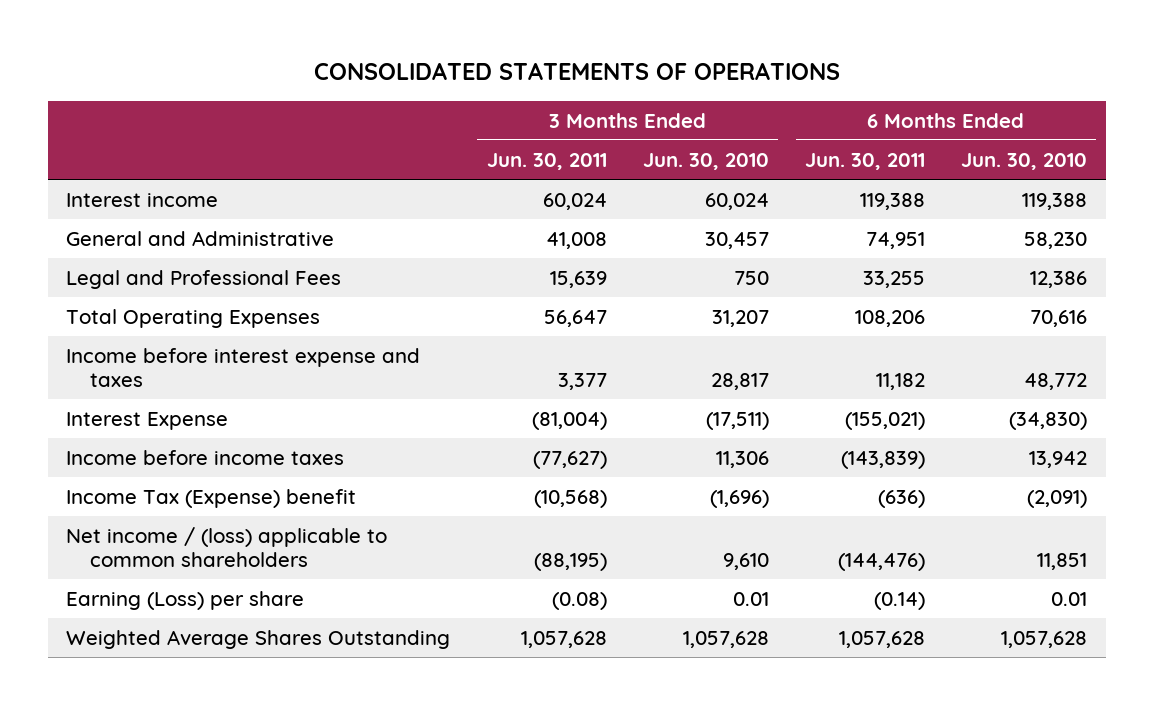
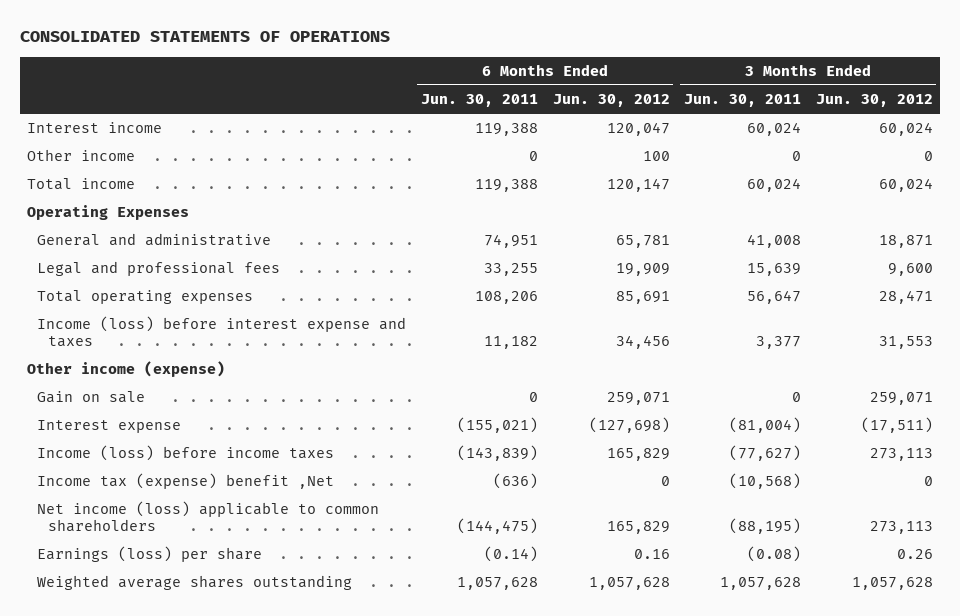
- | 3 Months Ended Jun. 30, 2011 | 3 Months Ended Jun. 30, 2010 | 6 Months Ended Jun. 30, 2011 | 6 Months Ended Jun. 30, 2010
+ | 6 Months Ended Jun. 30, 2011 | 6 Months Ended Jun. 30, 2012 | 3 Months Ended Jun. 30, 2011 | 3 Months Ended Jun. 30, 2012
- General and Administrative | 41,008 | 30,457 | 74,951 | 58,230
- Legal and Professional Fees | 15,639 | 750 | 33,255 | 12,386
- Total Operating Expenses | 56,647 | 31,207 | 108,206 | 70,616
- Income before interest expense and taxes | 3,377 | 28,817 | 11,182 | 48,772
- Interest Expense | (81,004) | (17,511) | (155,021) | (34,830)
- Income before income taxes | (77,627) | 11,306 | (143,839) | 13,942
- Income Tax (Expense) benefit | (10,568) | (1,696) | (636) | (2,091)
- Net income / (loss) applicable to common shareholders | (88,195) | 9,610 | (144,476) | 11,851
- Earning (Loss) per share | (0.08) | 0.01 | (0.14) | 0.01
- Weighted Average Shares Outstanding | 1,057,628 | 1,057,628 | 1,057,628 | 1,057,628
+ Other income | 0 | 100 | 0 | 0
+ Total income | 119,388 | 120,147 | 60,024 | 60,024
+ Operating Expenses
+ General and administrative | 74,951 | 65,781 | 41,008 | 18,871
+ Legal and professional fees | 33,255 | 19,909 | 15,639 | 9,600
+ Total operating expenses | 108,206 | 85,691 | 56,647 | 28,471
+ Income (loss) before interest expense and taxes | 11,182 | 34,456 | 3,377 | 31,553
+ Other income (expense)
+ Gain on sale | 0 | 259,071 | 0 | 259,071
+ Interest expense | (155,021) | (127,698) | (81,004) | (17,511)
+ Income (loss) before income taxes | (143,839) | 165,829 | (77,627) | 273,113
+ Income tax (expense) benefit ,Net | (636) | 0 | (10,568) | 0
+ Net income (loss) applicable to common shareholders | (144,475) | 165,829 | (88,195) | 273,113
+ Earnings (loss) per share | (0.14) | 0.16 | (0.08) | 0.26
+ Weighted average shares outstanding | 1,057,628 | 1,057,628 | 1,057,628 | 1,057,628

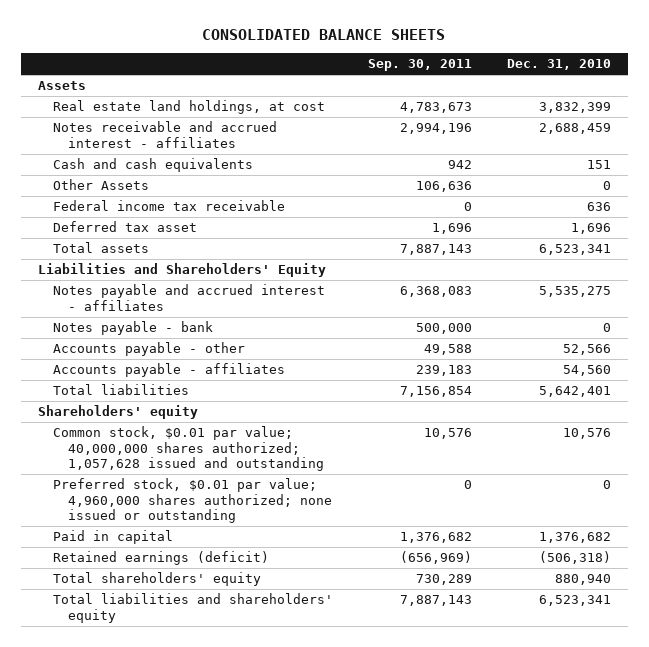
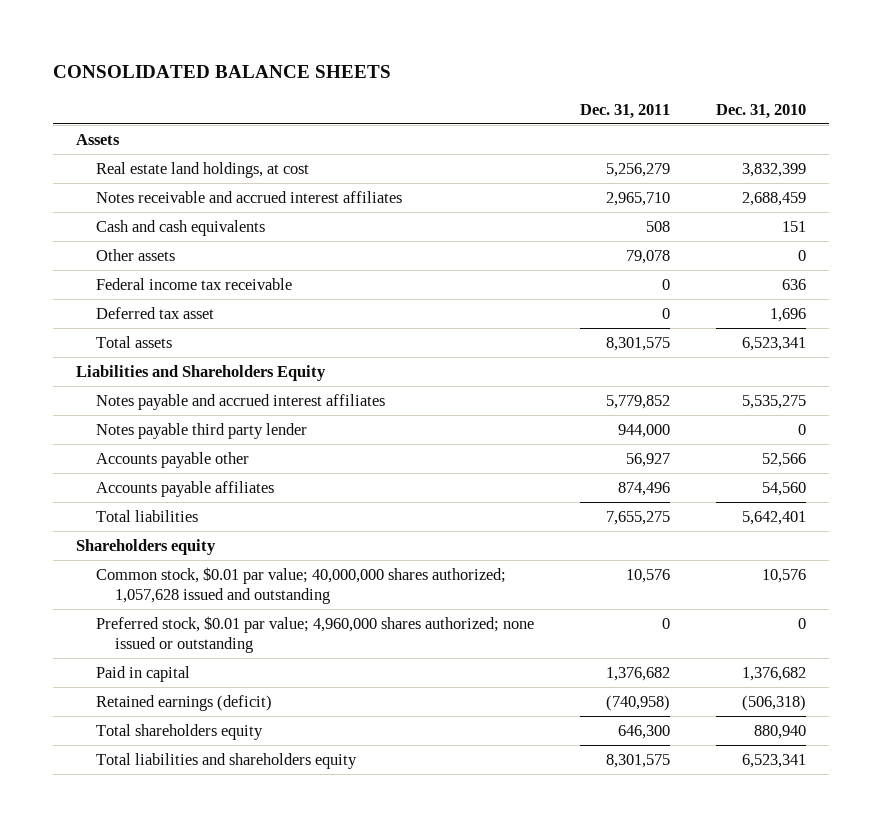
- | Sep. 30, 2011 | Dec. 31, 2010
+ | Dec. 31, 2011 | Dec. 31, 2010
- Notes receivable and accrued interest - affiliates | 2,994,196 | 2,688,459
+ Notes receivable and accrued interest affiliates | 2,965,710 | 2,688,459
- Other Assets | 106,636 | 0
+ Other assets | 79,078 | 0
- Liabilities and Shareholders' Equity
- Notes payable and accrued interest - affiliates | 6,368,083 | 5,535,275
- Notes payable - bank | 500,000 | 0
- Accounts payable - other | 49,588 | 52,566
- Accounts payable - affiliates | 239,183 | 54,560
+ Liabilities and Shareholders Equity
+ Notes payable and accrued interest affiliates | 5,779,852 | 5,535,275
+ Notes payable third party lender | 944,000 | 0
+ Accounts payable other | 56,927 | 52,566
+ Accounts payable affiliates | 874,496 | 54,560
- Shareholders' equity
+ Shareholders equity
- Total shareholders' equity | 730,289 | 880,940
- Total liabilities and shareholders' equity | 7,887,143 | 6,523,341
+ Total shareholders equity | 646,300 | 880,940
+ Total liabilities and shareholders equity | 8,301,575 | 6,523,341

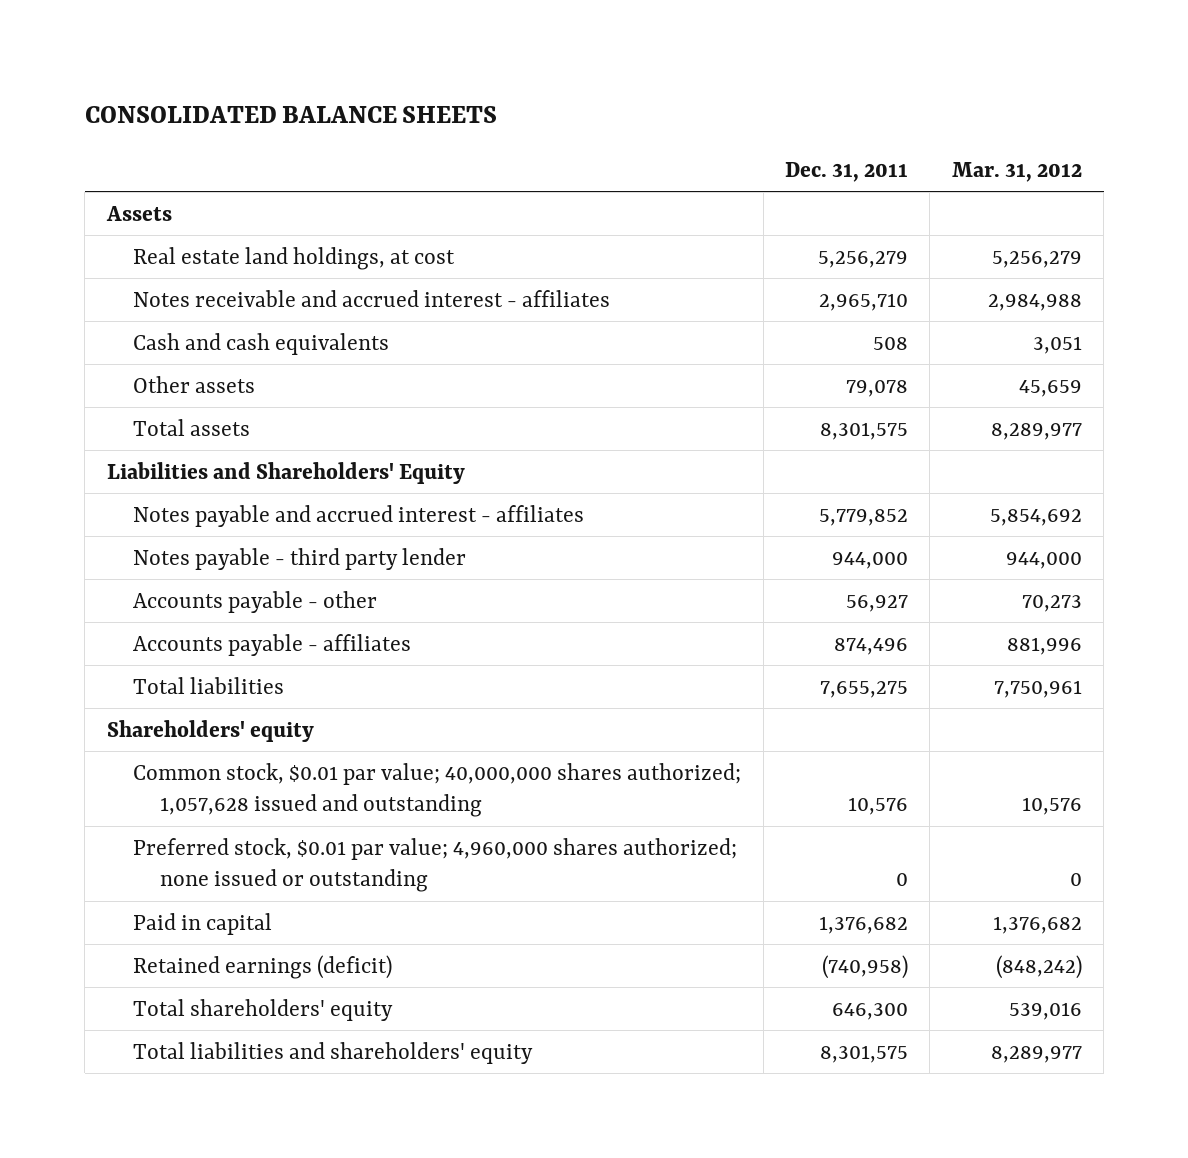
- | Dec. 31, 2011 | Dec. 31, 2010
+ | Dec. 31, 2011 | Mar. 31, 2012
- Notes receivable and accrued interest affiliates | 2,965,710 | 2,688,459
+ Notes receivable and accrued interest - affiliates | 2,965,710 | 2,984,988
- Federal income tax receivable | 0 | 636
- Deferred tax asset | 0 | 1,696
- Liabilities and Shareholders Equity
- Notes payable and accrued interest affiliates | 5,779,852 | 5,535,275
- Notes payable third party lender | 944,000 | 0
- Accounts payable other | 56,927 | 52,566
- Accounts payable affiliates | 874,496 | 54,560
+ Liabilities and Shareholders' Equity
+ Notes payable and accrued interest - affiliates | 5,779,852 | 5,854,692
+ Notes payable - third party lender | 944,000 | 944,000
+ Accounts payable - other | 56,927 | 70,273
+ Accounts payable - affiliates | 874,496 | 881,996
- Shareholders equity
+ Shareholders' equity
- Total shareholders equity | 646,300 | 880,940
- Total liabilities and shareholders equity | 8,301,575 | 6,523,341
+ Total shareholders' equity | 646,300 | 539,016
+ Total liabilities and shareholders' equity | 8,301,575 | 8,289,977

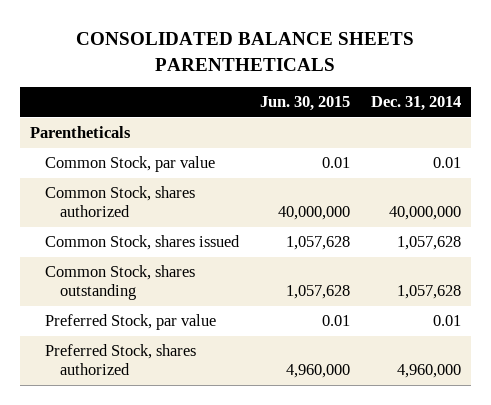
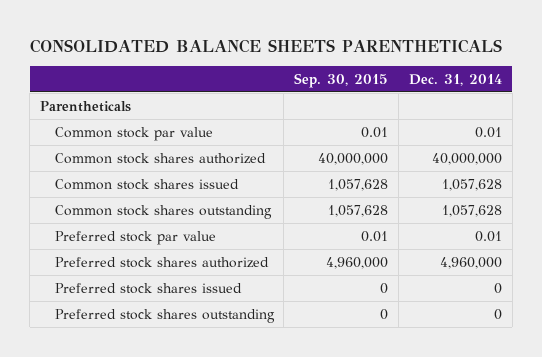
- | Jun. 30, 2015 | Dec. 31, 2014
+ | Sep. 30, 2015 | Dec. 31, 2014
- Common Stock, par value | 0.01 | 0.01
- Common Stock, shares authorized | 40,000,000 | 40,000,000
- Common Stock, shares issued | 1,057,628 | 1,057,628
- Common Stock, shares outstanding | 1,057,628 | 1,057,628
- Preferred Stock, par value | 0.01 | 0.01
- Preferred Stock, shares authorized | 4,960,000 | 4,960,000
+ Common stock par value | 0.01 | 0.01
+ Common stock shares authorized | 40,000,000 | 40,000,000
+ Common stock shares issued | 1,057,628 | 1,057,628
+ Common stock shares outstanding | 1,057,628 | 1,057,628
+ Preferred stock par value | 0.01 | 0.01
+ Preferred stock shares authorized | 4,960,000 | 4,960,000
+ Preferred stock shares issued | 0 | 0
+ Preferred stock shares outstanding | 0 | 0

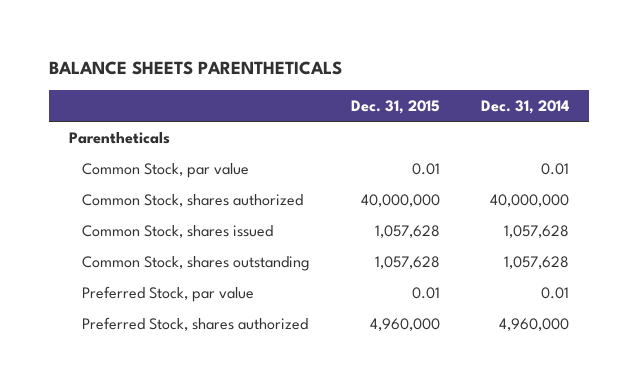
- CONSOLIDATED BALANCE SHEETS PARENTHETICALS
+ BALANCE SHEETS PARENTHETICALS
- | Sep. 30, 2015 | Dec. 31, 2014
+ | Dec. 31, 2015 | Dec. 31, 2014
- Common stock par value | 0.01 | 0.01
- Common stock shares authorized | 40,000,000 | 40,000,000
- Common stock shares issued | 1,057,628 | 1,057,628
- Common stock shares outstanding | 1,057,628 | 1,057,628
- Preferred stock par value | 0.01 | 0.01
- Preferred stock shares authorized | 4,960,000 | 4,960,000
- Preferred stock shares issued | 0 | 0
- Preferred stock shares outstanding | 0 | 0
+ Common Stock, par value | 0.01 | 0.01
+ Common Stock, shares authorized | 40,000,000 | 40,000,000
+ Common Stock, shares issued | 1,057,628 | 1,057,628
+ Common Stock, shares outstanding | 1,057,628 | 1,057,628
+ Preferred Stock, par value | 0.01 | 0.01
+ Preferred Stock, shares authorized | 4,960,000 | 4,960,000

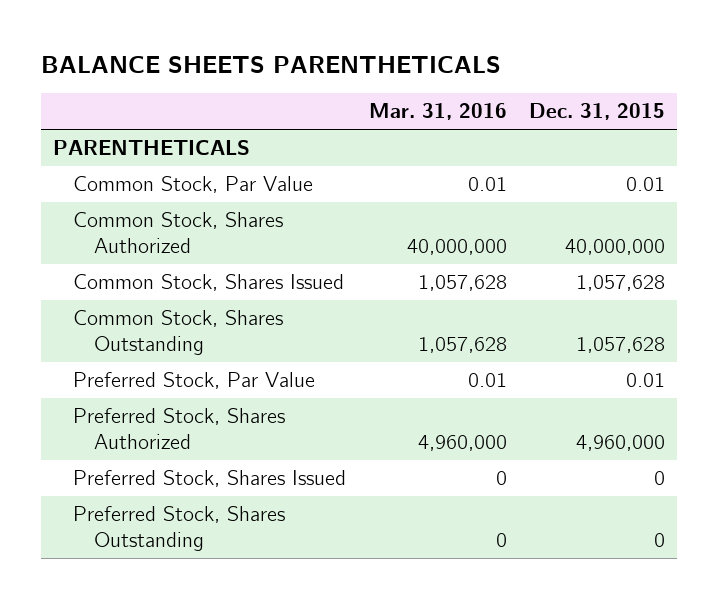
- | Dec. 31, 2015 | Dec. 31, 2014
+ | Mar. 31, 2016 | Dec. 31, 2015
- Parentheticals
- Common Stock, par value | 0.01 | 0.01
- Common Stock, shares authorized | 40,000,000 | 40,000,000
- Common Stock, shares issued | 1,057,628 | 1,057,628
- Common Stock, shares outstanding | 1,057,628 | 1,057,628
- Preferred Stock, par value | 0.01 | 0.01
- Preferred Stock, shares authorized | 4,960,000 | 4,960,000
+ PARENTHETICALS
+ Common Stock, Par Value | 0.01 | 0.01
+ Common Stock, Shares Authorized | 40,000,000 | 40,000,000
+ Common Stock, Shares Issued | 1,057,628 | 1,057,628
+ Common Stock, Shares Outstanding | 1,057,628 | 1,057,628
+ Preferred Stock, Par Value | 0.01 | 0.01
+ Preferred Stock, Shares Authorized | 4,960,000 | 4,960,000
+ Preferred Stock, Shares Issued | 0 | 0
+ Preferred Stock, Shares Outstanding | 0 | 0

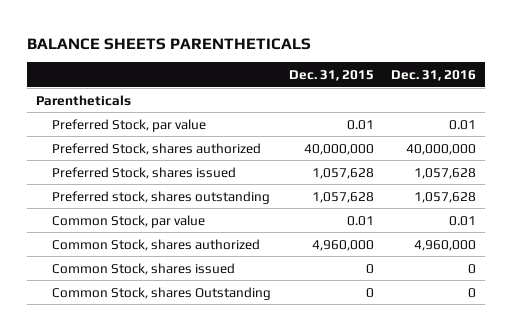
- | Mar. 31, 2016 | Dec. 31, 2015
+ | Dec. 31, 2015 | Dec. 31, 2016
- PARENTHETICALS
- Common Stock, Par Value | 0.01 | 0.01
- Common Stock, Shares Authorized | 40,000,000 | 40,000,000
- Common Stock, Shares Issued | 1,057,628 | 1,057,628
- Common Stock, Shares Outstanding | 1,057,628 | 1,057,628
- Preferred Stock, Par Value | 0.01 | 0.01
- Preferred Stock, Shares Authorized | 4,960,000 | 4,960,000
- Preferred Stock, Shares Issued | 0 | 0
- Preferred Stock, Shares Outstanding | 0 | 0
+ Parentheticals
+ Preferred Stock, par value | 0.01 | 0.01
+ Preferred Stock, shares authorized | 40,000,000 | 40,000,000
+ Preferred Stock, shares issued | 1,057,628 | 1,057,628
+ Preferred stock, shares outstanding | 1,057,628 | 1,057,628
+ Common Stock, par value | 0.01 | 0.01
+ Common Stock, shares authorized | 4,960,000 | 4,960,000
+ Common Stock, shares issued | 0 | 0
+ Common Stock, shares Outstanding | 0 | 0

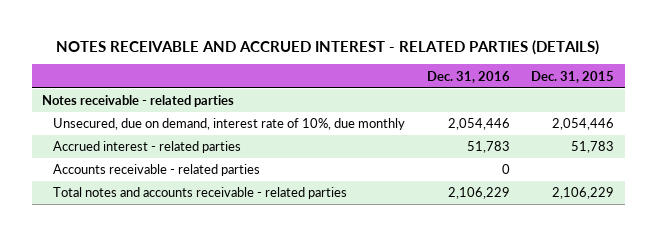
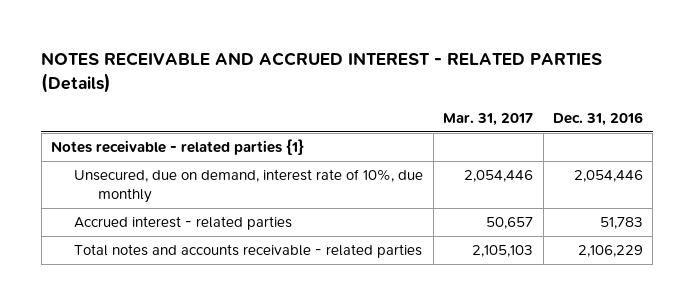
- NOTES RECEIVABLE AND ACCRUED INTEREST - RELATED PARTIES (DETAILS)
+ NOTES RECEIVABLE AND ACCRUED INTEREST - RELATED PARTIES (Details)
- | Dec. 31, 2016 | Dec. 31, 2015
+ | Mar. 31, 2017 | Dec. 31, 2016
- Notes receivable - related parties
+ Notes receivable - related parties {1}
- Accounts receivable - related parties | 0 |

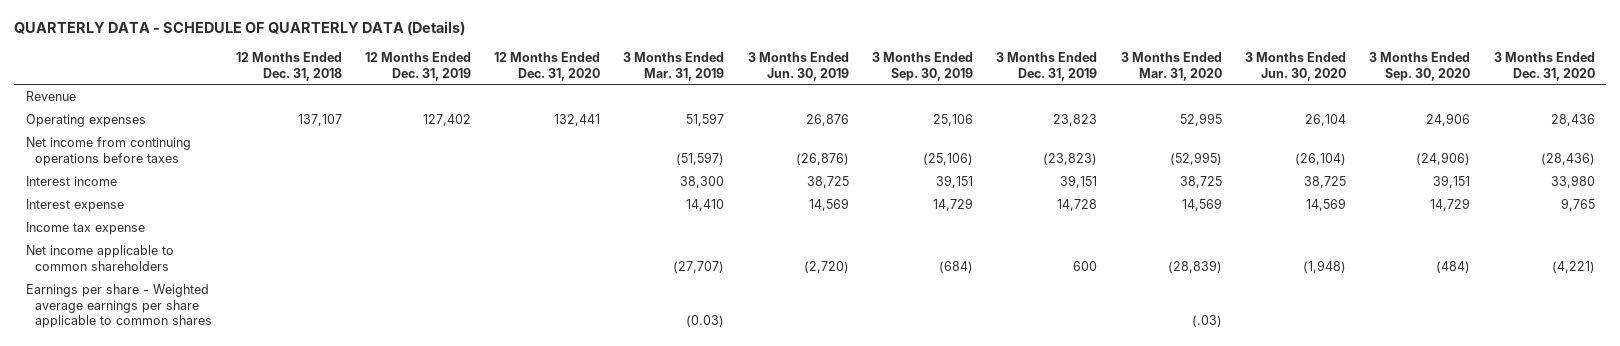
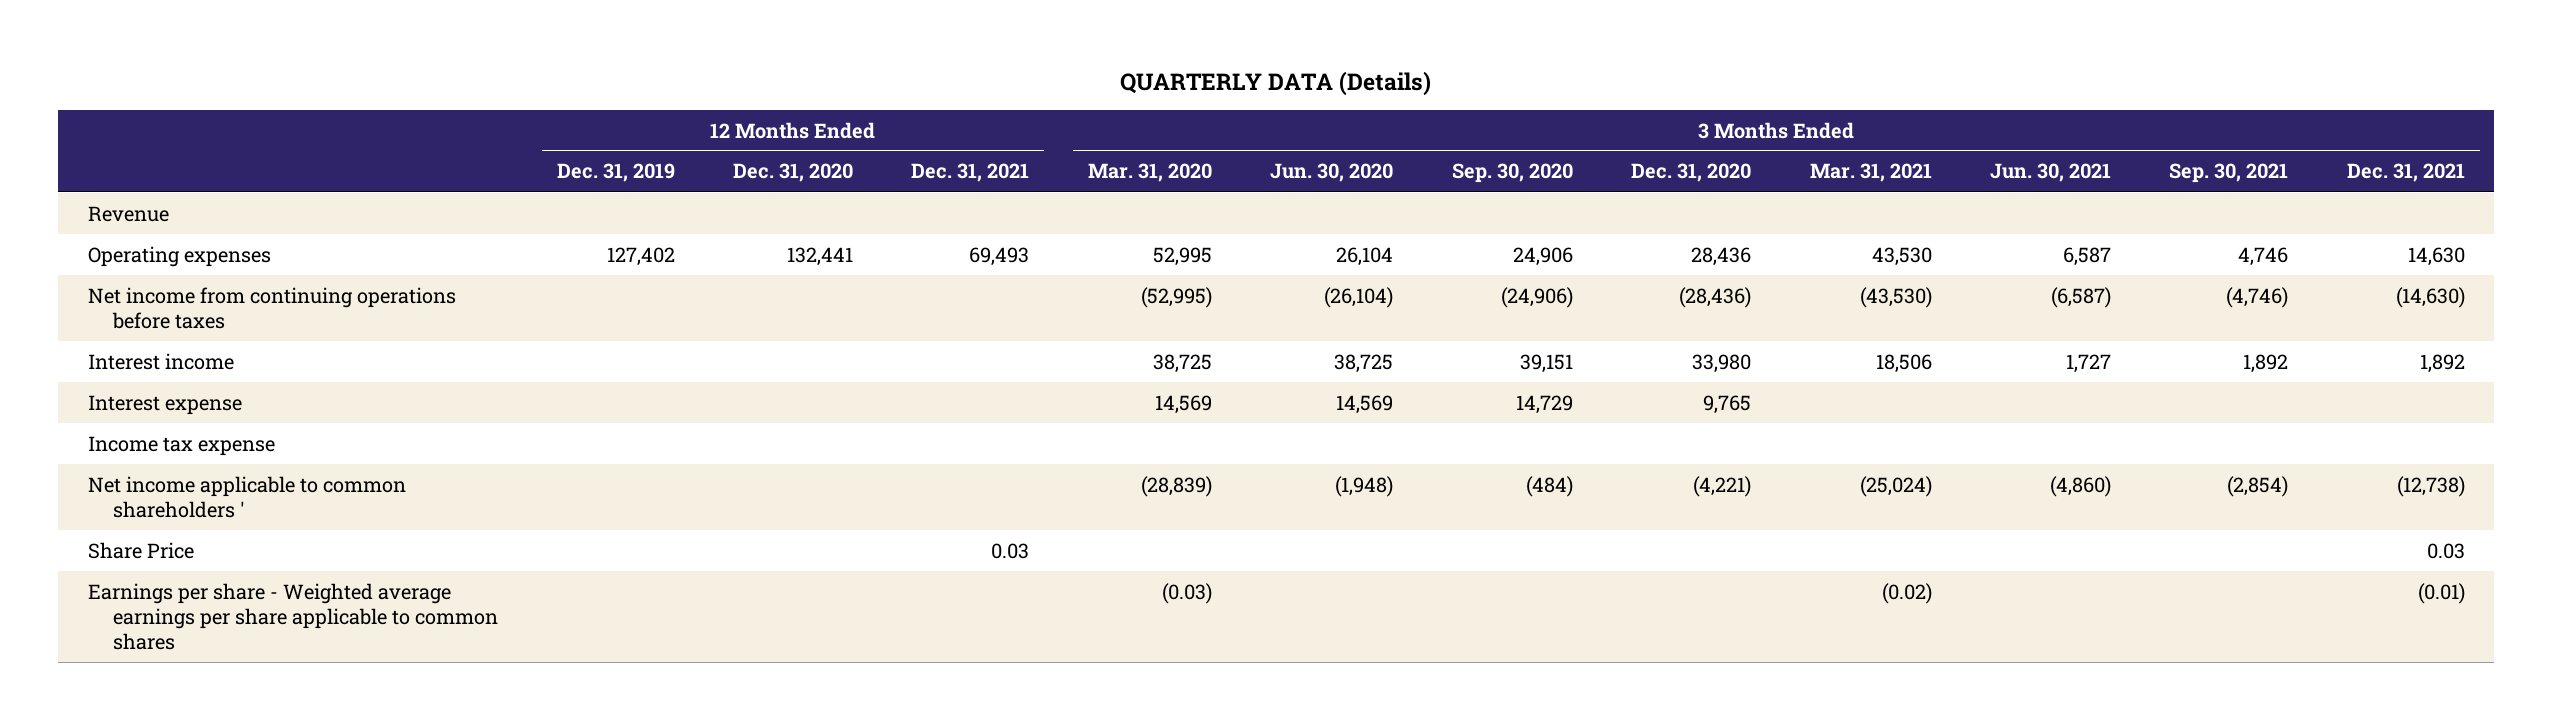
- QUARTERLY DATA - SCHEDULE OF QUARTERLY DATA (Details)
+ QUARTERLY DATA (Details)
- | 12 Months Ended Dec. 31, 2018 | 12 Months Ended Dec. 31, 2019 | 12 Months Ended Dec. 31, 2020 | 3 Months Ended Mar. 31, 2019 | 3 Months Ended Jun. 30, 2019 | 3 Months Ended Sep. 30, 2019 | 3 Months Ended Dec. 31, 2019 | 3 Months Ended Mar. 31, 2020 | 3 Months Ended Jun. 30, 2020 | 3 Months Ended Sep. 30, 2020 | 3 Months Ended Dec. 31, 2020
+ | 12 Months Ended Dec. 31, 2019 | 12 Months Ended Dec. 31, 2020 | 12 Months Ended Dec. 31, 2021 | 3 Months Ended Mar. 31, 2020 | 3 Months Ended Jun. 30, 2020 | 3 Months Ended Sep. 30, 2020 | 3 Months Ended Dec. 31, 2020 | 3 Months Ended Mar. 31, 2021 | 3 Months Ended Jun. 30, 2021 | 3 Months Ended Sep. 30, 2021 | 3 Months Ended Dec. 31, 2021
- Net income applicable to common shareholders | | | | (27,707) | (2,720) | (684) | 600 | (28,839) | (1,948) | (484) | (4,221)
- Earnings per share - Weighted average earnings per share applicable to common shares | | | | (0.03) | | | | (.03) | | |
+ Net income applicable to common shareholders ' | | | | (28,839) | (1,948) | (484) | (4,221) | (25,024) | (4,860) | (2,854) | (12,738)
+ Share Price | | | 0.03 | | | | | | | | 0.03
+ Earnings per share - Weighted average earnings per share applicable to common shares | | | | (0.03) | | | | (0.02) | | | (0.01)

